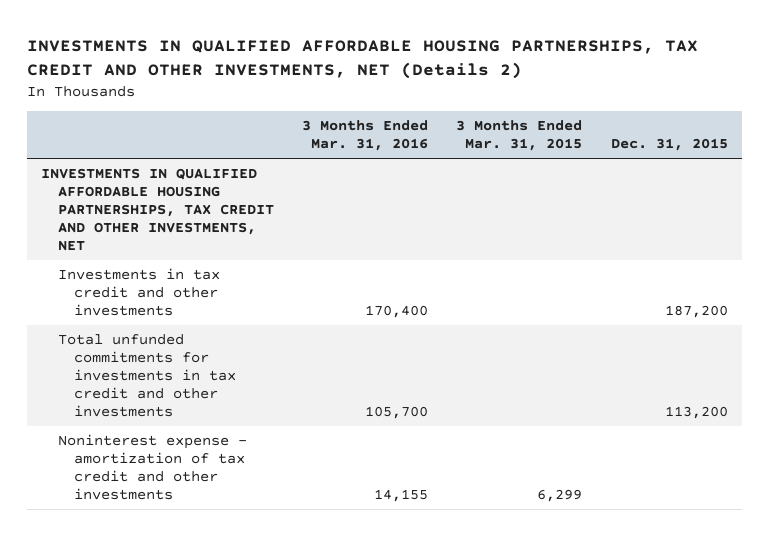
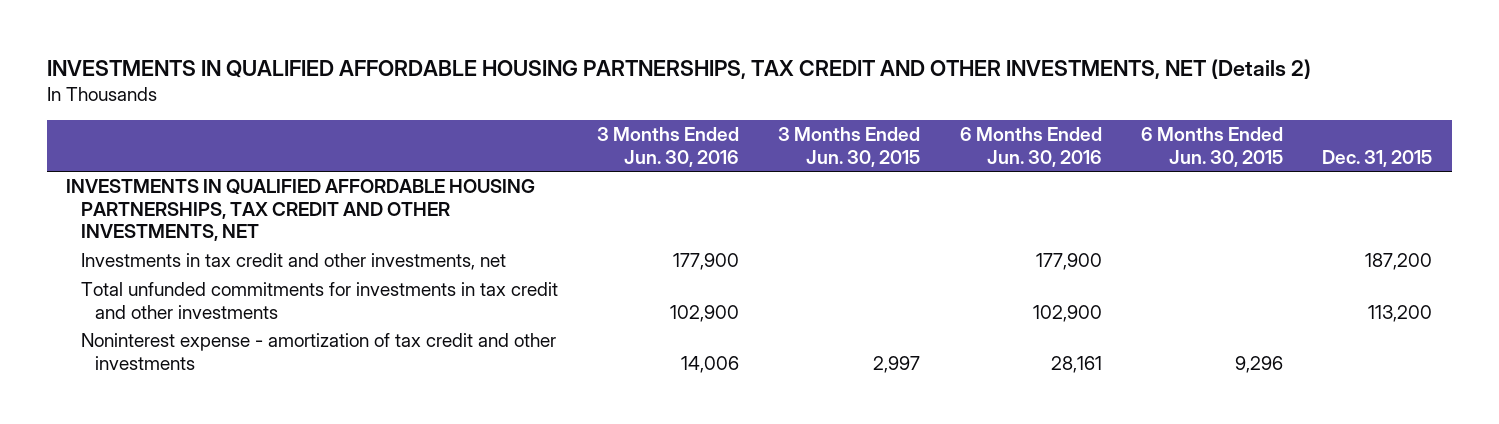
- | 3 Months Ended Mar. 31, 2016 | 3 Months Ended Mar. 31, 2015 | Dec. 31, 2015
+ | 3 Months Ended Jun. 30, 2016 | 3 Months Ended Jun. 30, 2015 | 6 Months Ended Jun. 30, 2016 | 6 Months Ended Jun. 30, 2015 | Dec. 31, 2015
- Investments in tax credit and other investments | 170,400 | | 187,200
+ Investments in tax credit and other investments, net | 177,900 | | 177,900 | | 187,200

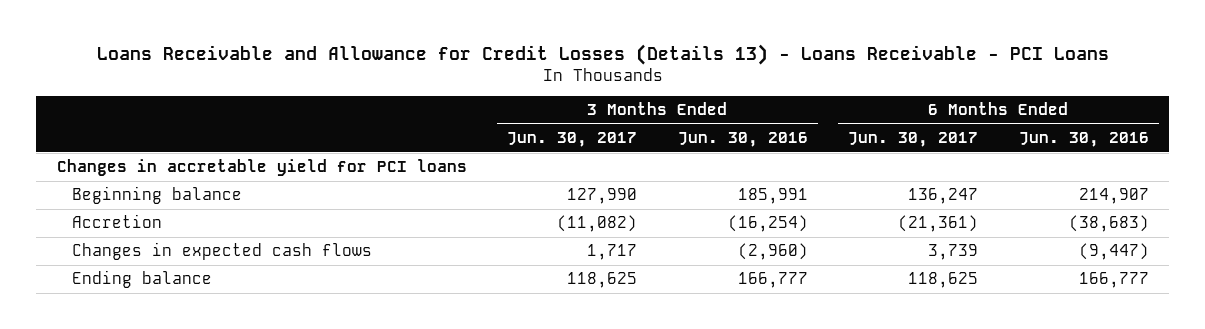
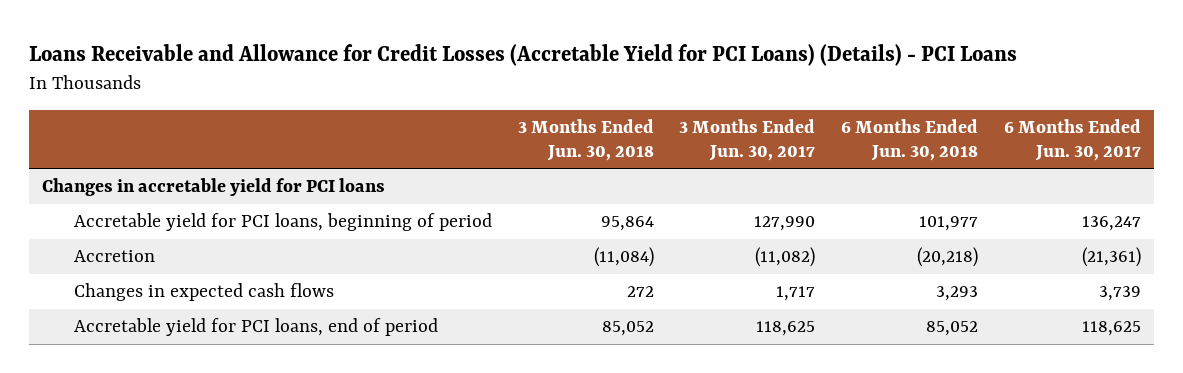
- Loans Receivable and Allowance for Credit Losses (Details 13) - Loans Receivable - PCI Loans
+ Loans Receivable and Allowance for Credit Losses (Accretable Yield for PCI Loans) (Details) - PCI Loans
- | 3 Months Ended Jun. 30, 2017 | 3 Months Ended Jun. 30, 2016 | 6 Months Ended Jun. 30, 2017 | 6 Months Ended Jun. 30, 2016
+ | 3 Months Ended Jun. 30, 2018 | 3 Months Ended Jun. 30, 2017 | 6 Months Ended Jun. 30, 2018 | 6 Months Ended Jun. 30, 2017
- Beginning balance | 127,990 | 185,991 | 136,247 | 214,907
+ Accretable yield for PCI loans, beginning of period | 95,864 | 127,990 | 101,977 | 136,247
- Ending balance | 118,625 | 166,777 | 118,625 | 166,777
+ Accretable yield for PCI loans, end of period | 85,052 | 118,625 | 85,052 | 118,625

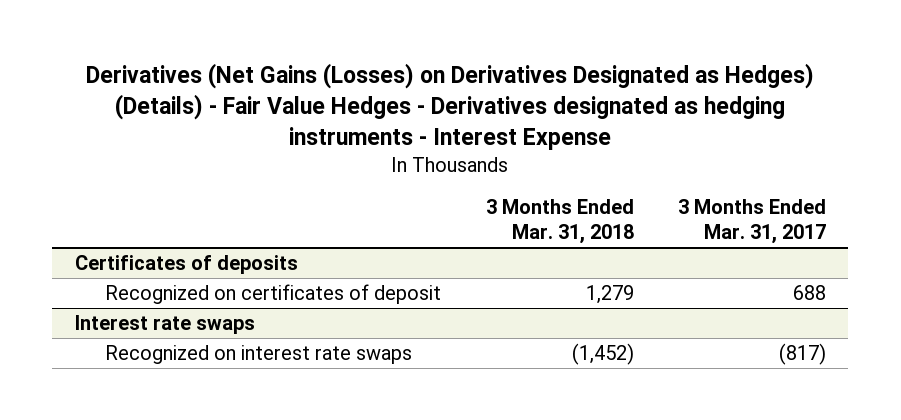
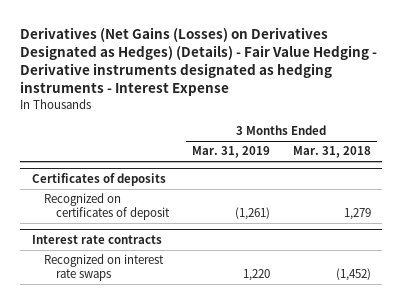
- Derivatives (Net Gains (Losses) on Derivatives Designated as Hedges) (Details) - Fair Value Hedges - Derivatives designated as hedging instruments - Interest Expense
+ Derivatives (Net Gains (Losses) on Derivatives Designated as Hedges) (Details) - Fair Value Hedging - Derivative instruments designated as hedging instruments - Interest Expense
- | 3 Months Ended Mar. 31, 2018 | 3 Months Ended Mar. 31, 2017
+ | 3 Months Ended Mar. 31, 2019 | 3 Months Ended Mar. 31, 2018
- Interest rate swaps
+ Interest rate contracts

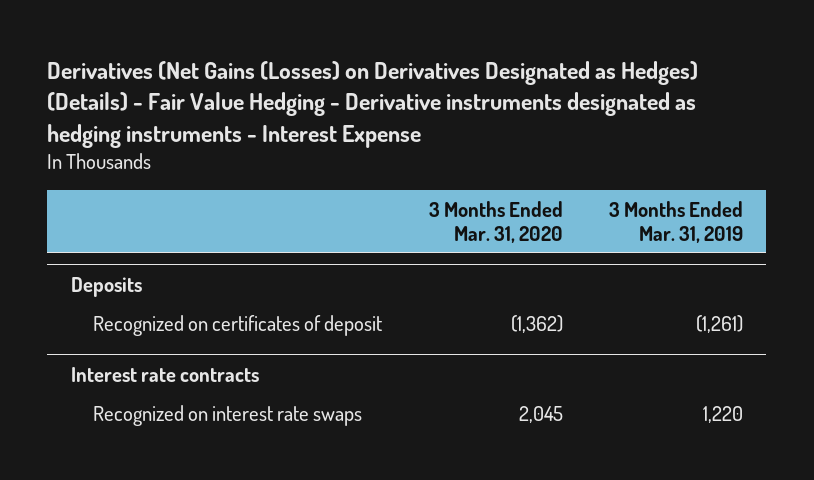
- | 3 Months Ended Mar. 31, 2019 | 3 Months Ended Mar. 31, 2018
+ | 3 Months Ended Mar. 31, 2020 | 3 Months Ended Mar. 31, 2019
- Certificates of deposits
+ Deposits

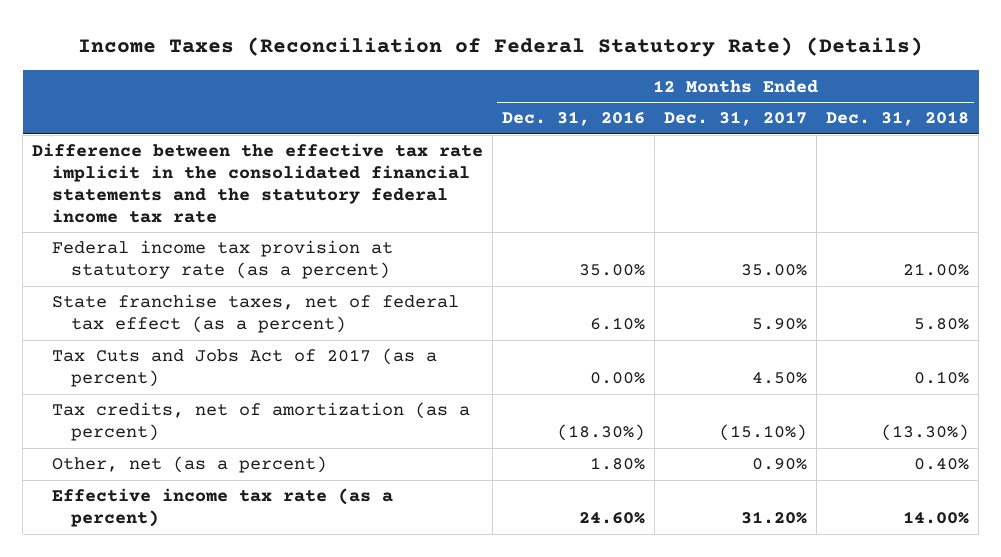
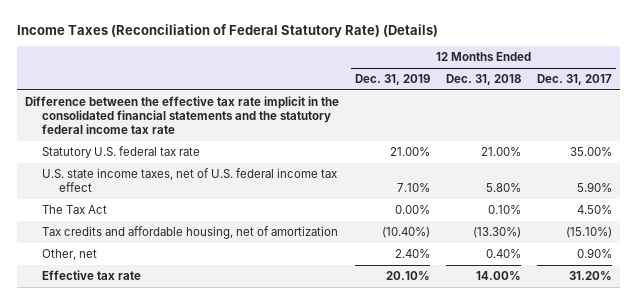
- | 12 Months Ended Dec. 31, 2016 | 12 Months Ended Dec. 31, 2017 | 12 Months Ended Dec. 31, 2018
+ | 12 Months Ended Dec. 31, 2019 | 12 Months Ended Dec. 31, 2018 | 12 Months Ended Dec. 31, 2017
- Federal income tax provision at statutory rate (as a percent) | 35.00% | 35.00% | 21.00%
- State franchise taxes, net of federal tax effect (as a percent) | 6.10% | 5.90% | 5.80%
- Tax Cuts and Jobs Act of 2017 (as a percent) | 0.00% | 4.50% | 0.10%
- Tax credits, net of amortization (as a percent) | (18.30%) | (15.10%) | (13.30%)
- Other, net (as a percent) | 1.80% | 0.90% | 0.40%
- Effective income tax rate (as a percent) | 24.60% | 31.20% | 14.00%
+ Statutory U.S. federal tax rate | 21.00% | 21.00% | 35.00%
+ U.S. state income taxes, net of U.S. federal income tax effect | 7.10% | 5.80% | 5.90%
+ The Tax Act | 0.00% | 0.10% | 4.50%
+ Tax credits and affordable housing, net of amortization | (10.40%) | (13.30%) | (15.10%)
+ Other, net | 2.40% | 0.40% | 0.90%
+ Effective tax rate | 20.10% | 14.00% | 31.20%

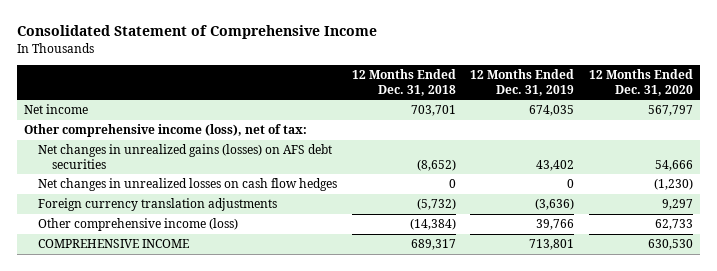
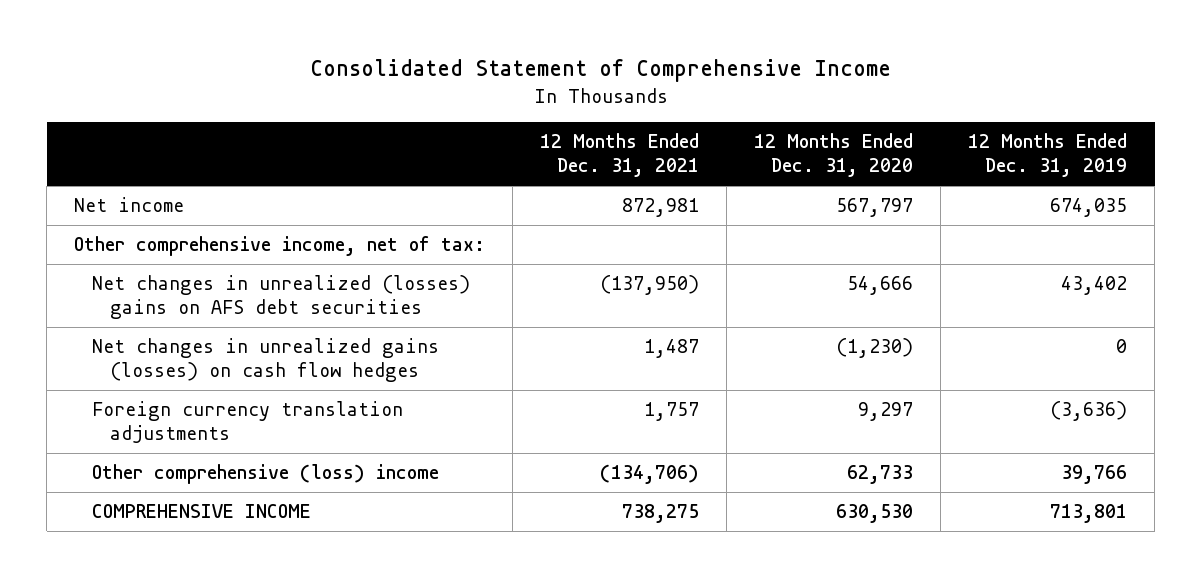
- | 12 Months Ended Dec. 31, 2018 | 12 Months Ended Dec. 31, 2019 | 12 Months Ended Dec. 31, 2020
+ | 12 Months Ended Dec. 31, 2021 | 12 Months Ended Dec. 31, 2020 | 12 Months Ended Dec. 31, 2019
- Other comprehensive income (loss), net of tax:
- Net changes in unrealized gains (losses) on AFS debt securities | (8,652) | 43,402 | 54,666
- Net changes in unrealized losses on cash flow hedges | 0 | 0 | (1,230)
+ Other comprehensive income, net of tax:
+ Net changes in unrealized (losses) gains on AFS debt securities | (137,950) | 54,666 | 43,402
+ Net changes in unrealized gains (losses) on cash flow hedges | 1,487 | (1,230) | 0
- Other comprehensive income (loss) | (14,384) | 39,766 | 62,733
+ Other comprehensive (loss) income | (134,706) | 62,733 | 39,766

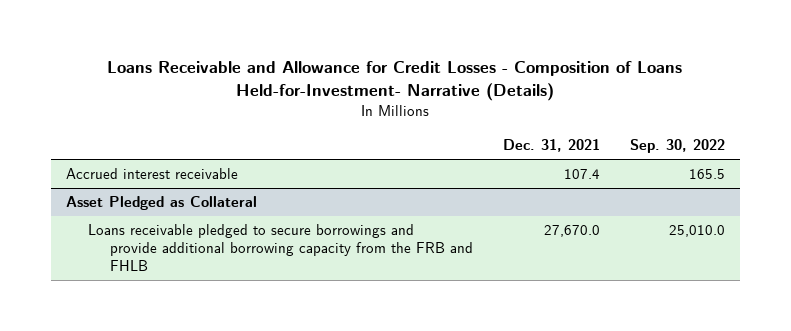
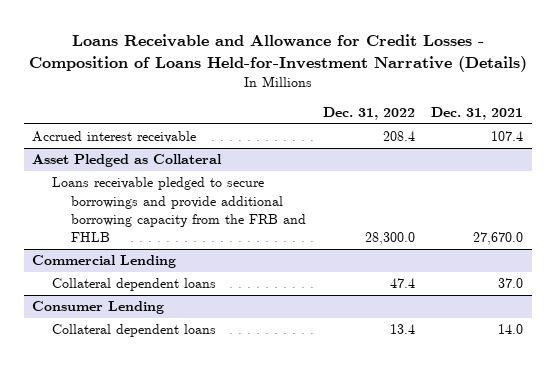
- Loans Receivable and Allowance for Credit Losses - Composition of Loans Held-for-Investment- Narrative (Details)
+ Loans Receivable and Allowance for Credit Losses - Composition of Loans Held-for-Investment Narrative (Details)
- | Dec. 31, 2021 | Sep. 30, 2022
+ | Dec. 31, 2022 | Dec. 31, 2021
+ Commercial Lending
+ Collateral dependent loans | 47.4 | 37.0
+ Consumer Lending
+ Collateral dependent loans | 13.4 | 14.0

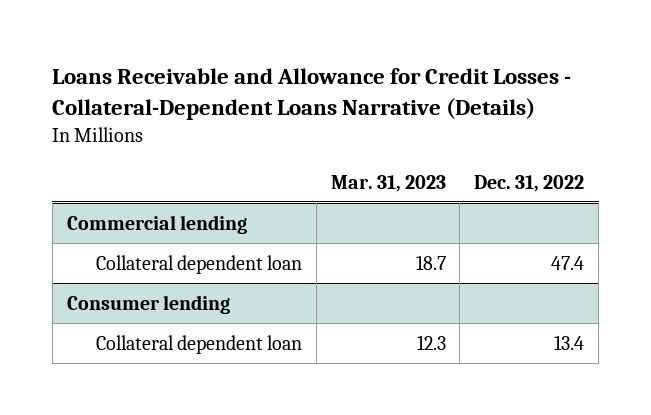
- Loans Receivable and Allowance for Credit Losses - Composition of Loans Held-for-Investment Narrative (Details)
+ Loans Receivable and Allowance for Credit Losses - Collateral-Dependent Loans Narrative (Details)
- | Dec. 31, 2022 | Dec. 31, 2021
+ | Mar. 31, 2023 | Dec. 31, 2022
- Accrued interest receivable | 208.4 | 107.4
- Asset Pledged as Collateral
- Loans receivable pledged to secure borrowings and provide additional borrowing capacity from the FRB and FHLB | 28,300.0 | 27,670.0
- Commercial Lending
- Collateral dependent loans | 47.4 | 37.0
- Consumer Lending
- Collateral dependent loans | 13.4 | 14.0
+ Commercial lending
+ Collateral dependent loan | 18.7 | 47.4
+ Consumer lending
+ Collateral dependent loan | 12.3 | 13.4

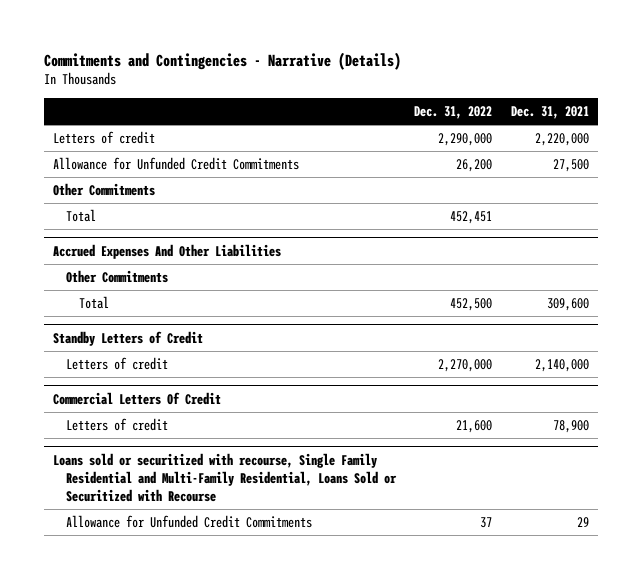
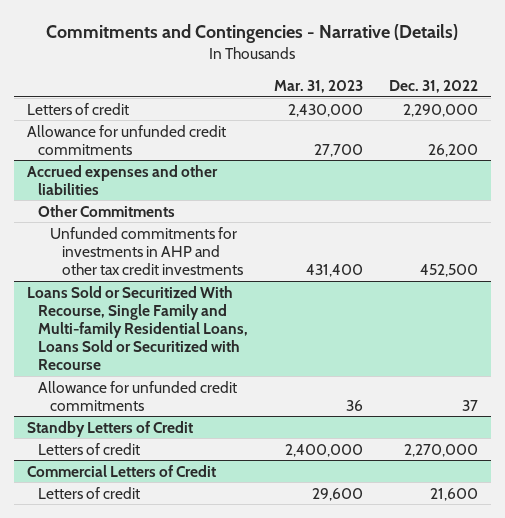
- | Dec. 31, 2022 | Dec. 31, 2021
+ | Mar. 31, 2023 | Dec. 31, 2022
- Allowance for Unfunded Credit Commitments | 26,200 | 27,500
- Other Commitments
- Total | 452,451 |
- Accrued Expenses And Other Liabilities
+ Allowance for unfunded credit commitments | 27,700 | 26,200
+ Accrued expenses and other liabilities
- Total | 452,500 | 309,600
+ Unfunded commitments for investments in AHP and other tax credit investments | 431,400 | 452,500
+ Loans Sold or Securitized With Recourse, Single Family and Multi-family Residential Loans, Loans Sold or Securitized with Recourse
+ Allowance for unfunded credit commitments | 36 | 37
- Commercial Letters Of Credit
+ Commercial Letters of Credit
- Loans sold or securitized with recourse, Single Family Residential and Multi-Family Residential, Loans Sold or Securitized with Recourse
- Allowance for Unfunded Credit Commitments | 37 | 29

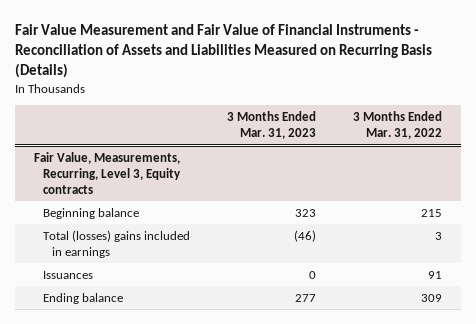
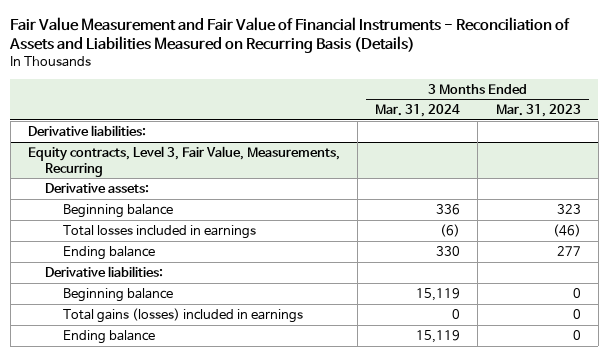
- | 3 Months Ended Mar. 31, 2023 | 3 Months Ended Mar. 31, 2022
+ | 3 Months Ended Mar. 31, 2024 | 3 Months Ended Mar. 31, 2023
- Fair Value, Measurements, Recurring, Level 3, Equity contracts
+ Derivative liabilities:
+ Equity contracts, Level 3, Fair Value, Measurements, Recurring
+ Derivative assets:
- Total (losses) gains included in earnings | (46) | 3
- Issuances | 0 | 91
+ Total losses included in earnings | (6) | (46)
+ Derivative liabilities:
+ Beginning balance | 15,119 | 0
+ Total gains (losses) included in earnings | 0 | 0
+ Ending balance | 15,119 | 0

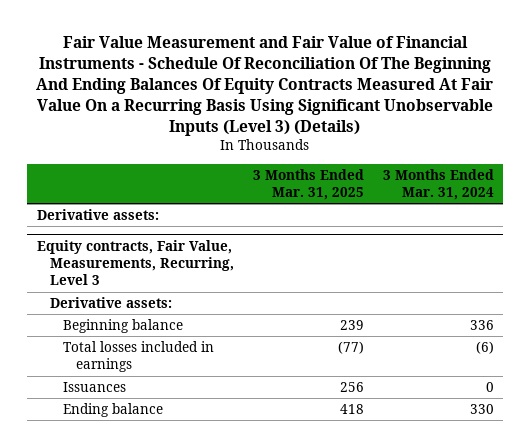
- Fair Value Measurement and Fair Value of Financial Instruments - Reconciliation of Assets and Liabilities Measured on Recurring Basis (Details)
+ Fair Value Measurement and Fair Value of Financial Instruments - Schedule Of Reconciliation Of The Beginning And Ending Balances Of Equity Contracts Measured At Fair Value On a Recurring Basis Using Significant Unobservable Inputs (Level 3) (Details)
- | 3 Months Ended Mar. 31, 2024 | 3 Months Ended Mar. 31, 2023
+ | 3 Months Ended Mar. 31, 2025 | 3 Months Ended Mar. 31, 2024
- Derivative liabilities:
- Equity contracts, Level 3, Fair Value, Measurements, Recurring
+ Equity contracts, Fair Value, Measurements, Recurring, Level 3
+ Derivative assets:
+ Issuances | 256 | 0
- Derivative liabilities:
- Beginning balance | 15,119 | 0
- Total gains (losses) included in earnings | 0 | 0
- Ending balance | 15,119 | 0

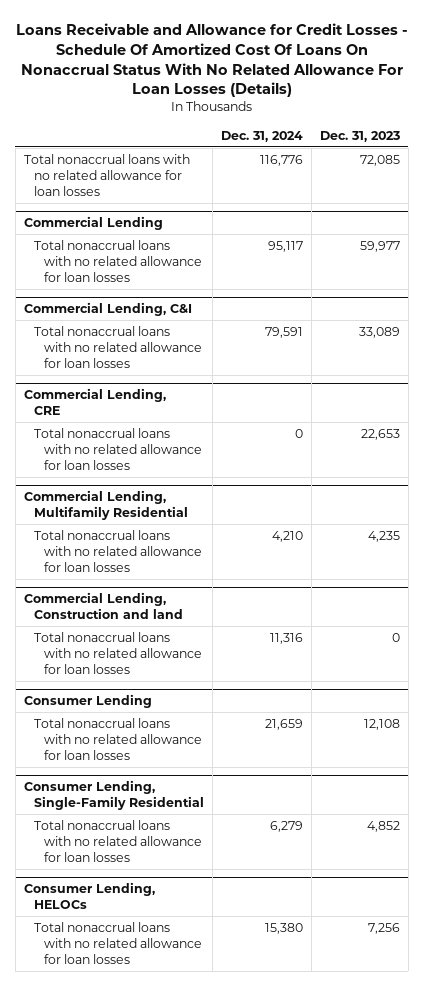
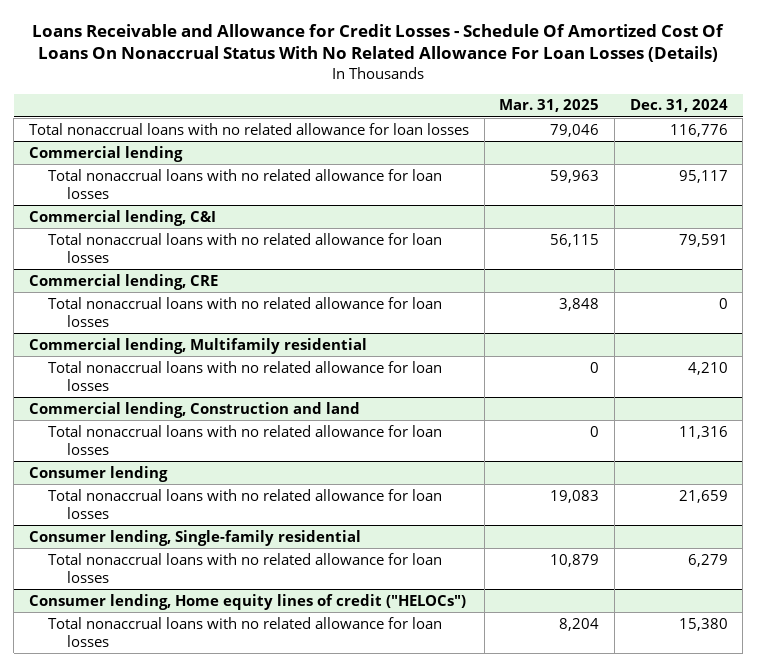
- | Dec. 31, 2024 | Dec. 31, 2023
+ | Mar. 31, 2025 | Dec. 31, 2024
- Commercial Lending
+ Commercial lending
- Commercial Lending, C&I
+ Commercial lending, C&I
- Commercial Lending, CRE
+ Commercial lending, CRE
- Commercial Lending, Multifamily Residential
+ Commercial lending, Multifamily residential
- Commercial Lending, Construction and land
+ Commercial lending, Construction and land
- Consumer Lending
+ Consumer lending
- Consumer Lending, Single-Family Residential
+ Consumer lending, Single-family residential
- Consumer Lending, HELOCs
+ Consumer lending, Home equity lines of credit ("HELOCs")

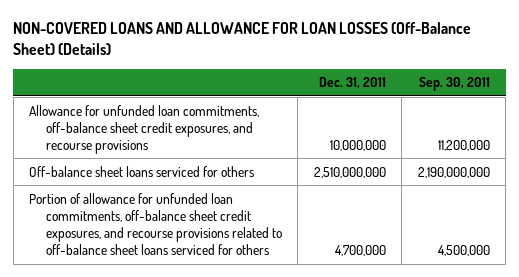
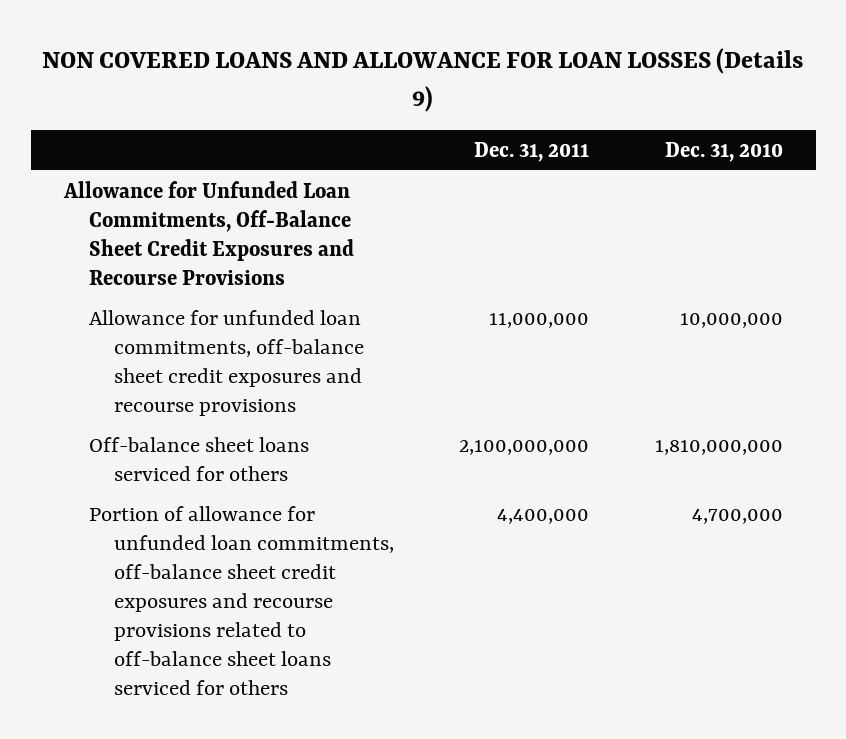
- NON-COVERED LOANS AND ALLOWANCE FOR LOAN LOSSES (Off-Balance Sheet) (Details)
+ NON COVERED LOANS AND ALLOWANCE FOR LOAN LOSSES (Details 9)
- | Dec. 31, 2011 | Sep. 30, 2011
+ | Dec. 31, 2011 | Dec. 31, 2010
- Allowance for unfunded loan commitments, off-balance sheet credit exposures, and recourse provisions | 10,000,000 | 11,200,000
- Off-balance sheet loans serviced for others | 2,510,000,000 | 2,190,000,000
- Portion of allowance for unfunded loan commitments, off-balance sheet credit exposures, and recourse provisions related to off-balance sheet loans serviced for others | 4,700,000 | 4,500,000
+ Allowance for Unfunded Loan Commitments, Off-Balance Sheet Credit Exposures and Recourse Provisions
+ Allowance for unfunded loan commitments, off-balance sheet credit exposures and recourse provisions | 11,000,000 | 10,000,000
+ Off-balance sheet loans serviced for others | 2,100,000,000 | 1,810,000,000
+ Portion of allowance for unfunded loan commitments, off-balance sheet credit exposures and recourse provisions related to off-balance sheet loans serviced for others | 4,400,000 | 4,700,000

